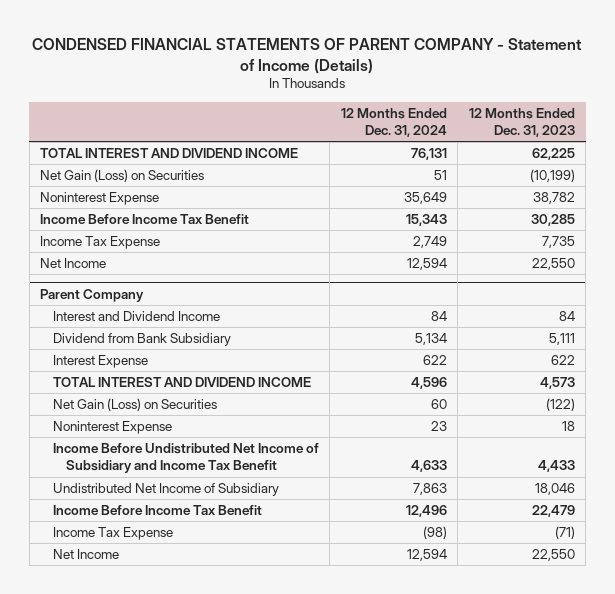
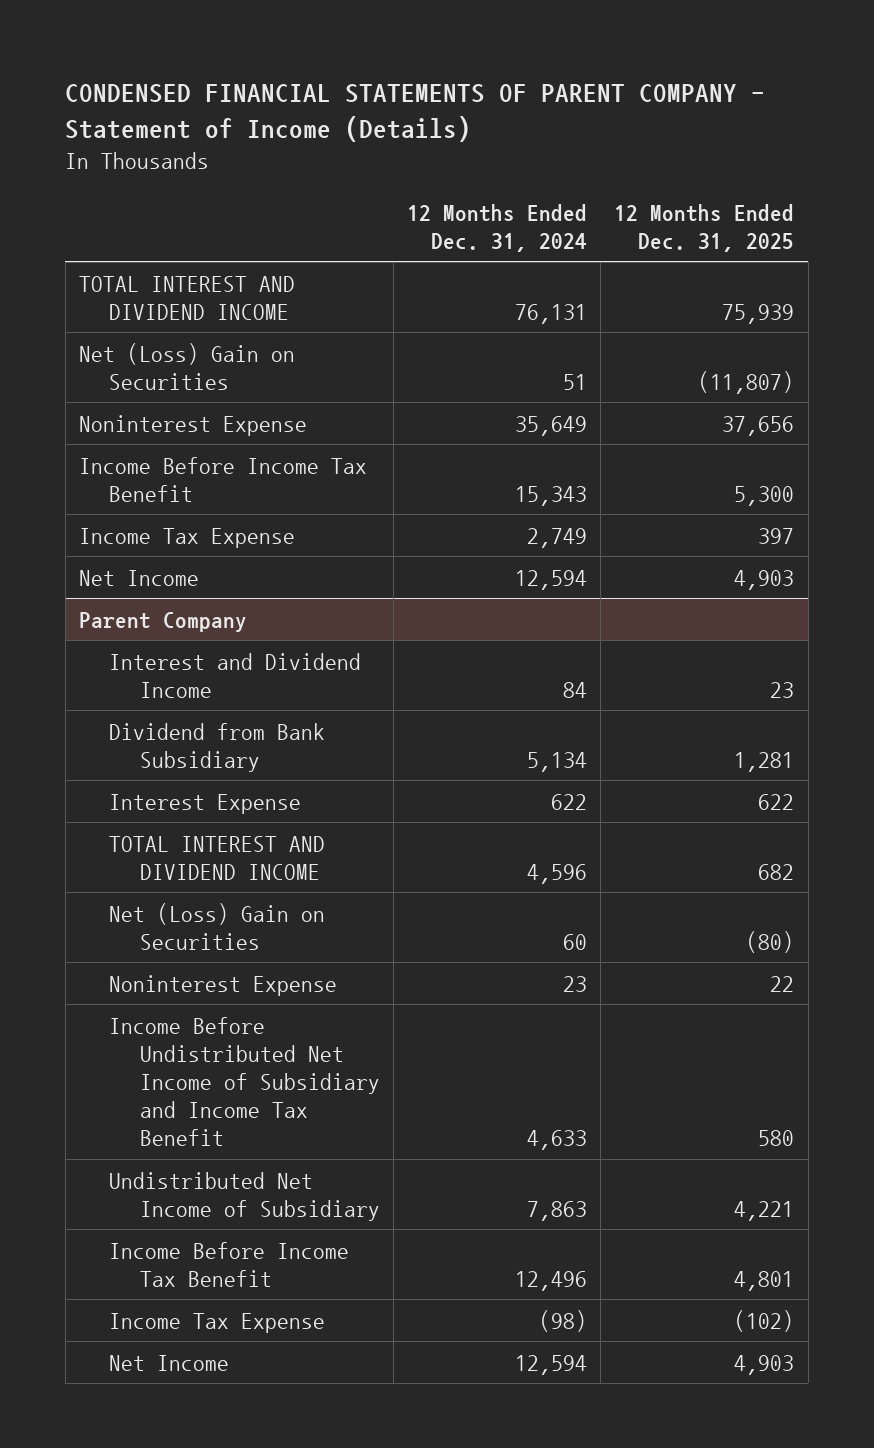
- | 12 Months Ended Dec. 31, 2024 | 12 Months Ended Dec. 31, 2023
+ | 12 Months Ended Dec. 31, 2024 | 12 Months Ended Dec. 31, 2025
- Net Gain (Loss) on Securities | 51 | (10,199)
+ Net (Loss) Gain on Securities | 51 | (11,807)
@ Parent Company
- Net Gain (Loss) on Securities | 60 | (122)
+ Net (Loss) Gain on Securities | 60 | (80)

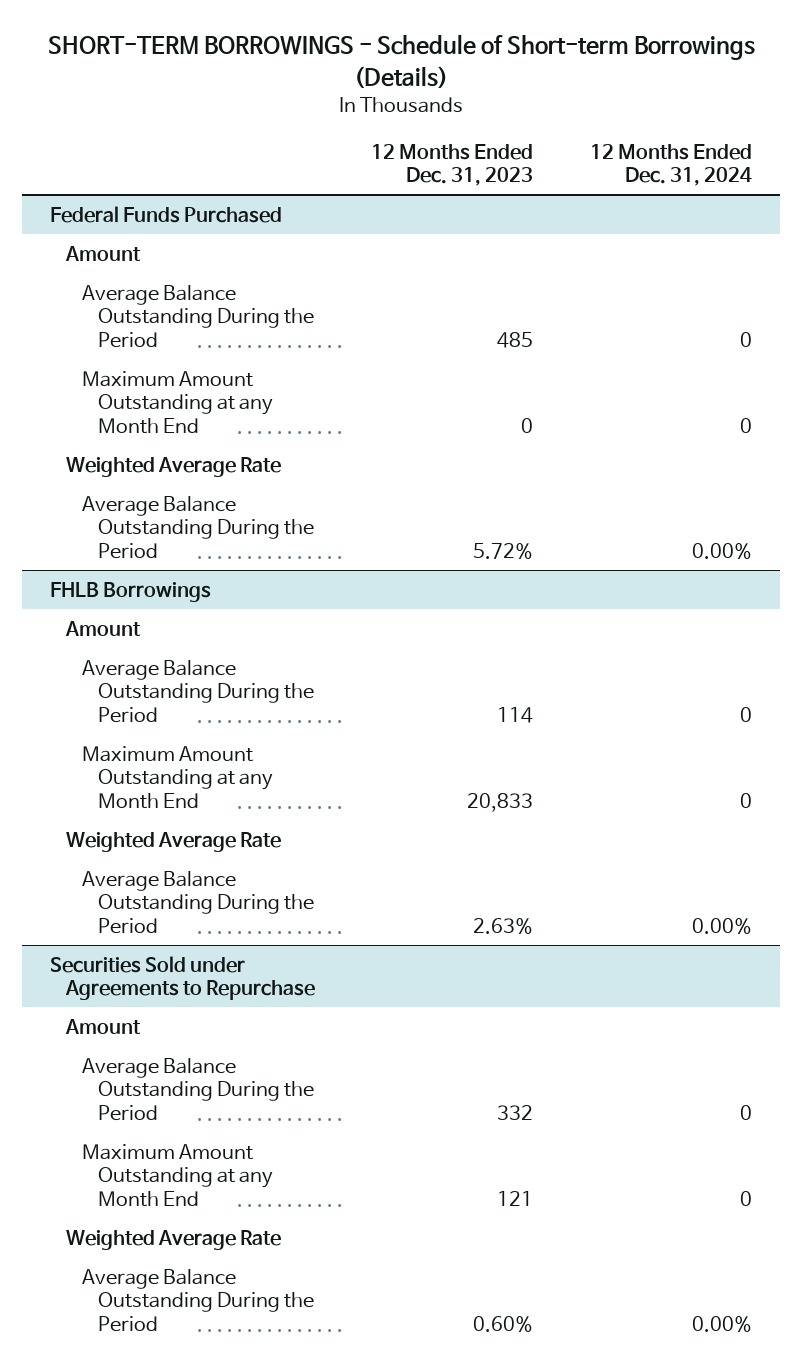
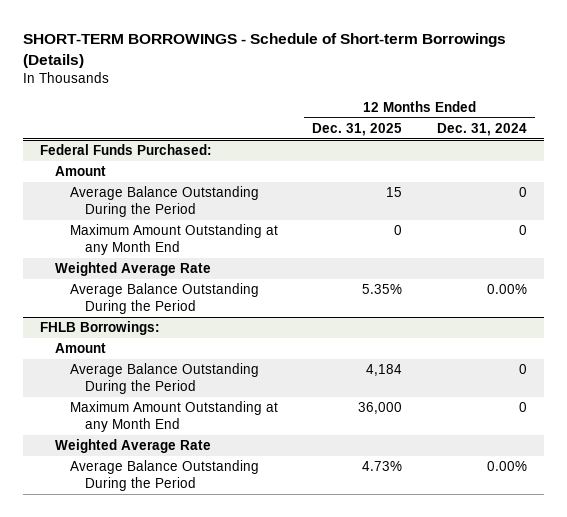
- | 12 Months Ended Dec. 31, 2023 | 12 Months Ended Dec. 31, 2024
+ | 12 Months Ended Dec. 31, 2025 | 12 Months Ended Dec. 31, 2024
- Federal Funds Purchased
- Amount
- Average Balance Outstanding During the Period | 485 | 0
- Maximum Amount Outstanding at any Month End | 0 | 0
- Weighted Average Rate
- Average Balance Outstanding During the Period | 5.72% | 0.00%
- FHLB Borrowings
+ Federal Funds Purchased:
- Securities Sold under Agreements to Repurchase
+ FHLB Borrowings:

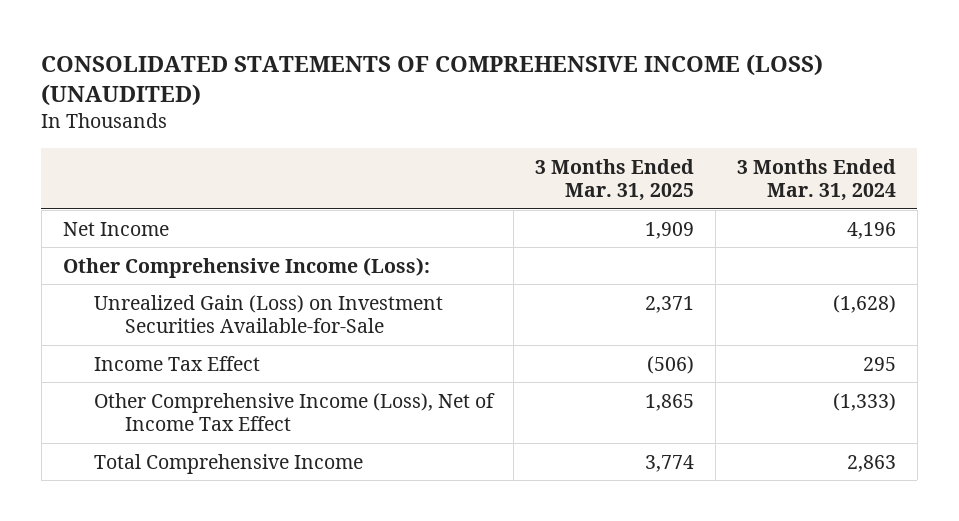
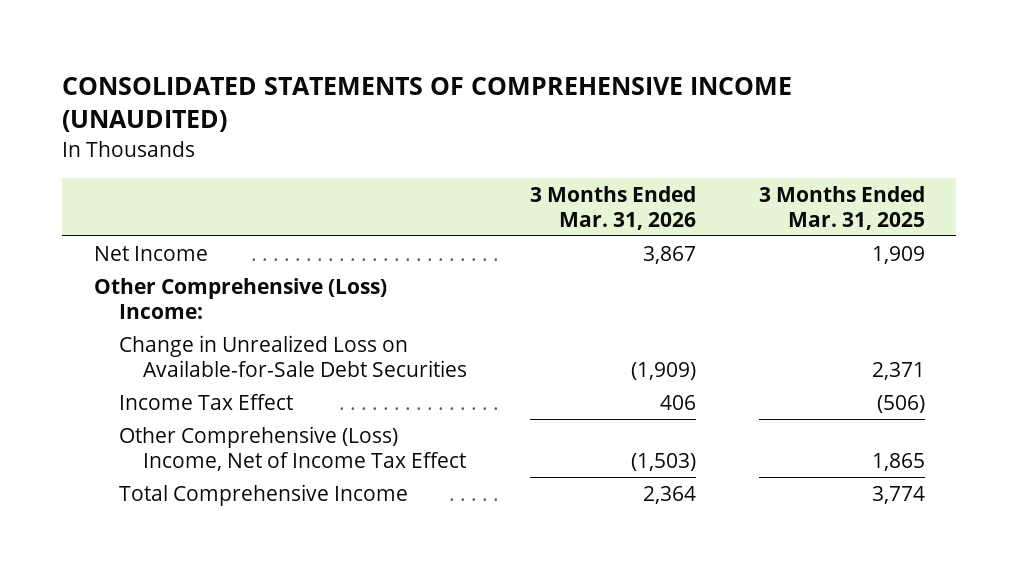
- CONSOLIDATED STATEMENTS OF COMPREHENSIVE INCOME (LOSS) (UNAUDITED)
+ CONSOLIDATED STATEMENTS OF COMPREHENSIVE INCOME (UNAUDITED)
- | 3 Months Ended Mar. 31, 2025 | 3 Months Ended Mar. 31, 2024
+ | 3 Months Ended Mar. 31, 2026 | 3 Months Ended Mar. 31, 2025
- Other Comprehensive Income (Loss):
- Unrealized Gain (Loss) on Investment Securities Available-for-Sale | 2,371 | (1,628)
+ Other Comprehensive (Loss) Income:
+ Change in Unrealized Loss on Available-for-Sale Debt Securities | (1,909) | 2,371
- Other Comprehensive Income (Loss), Net of Income Tax Effect | 1,865 | (1,333)
+ Other Comprehensive (Loss) Income, Net of Income Tax Effect | (1,503) | 1,865

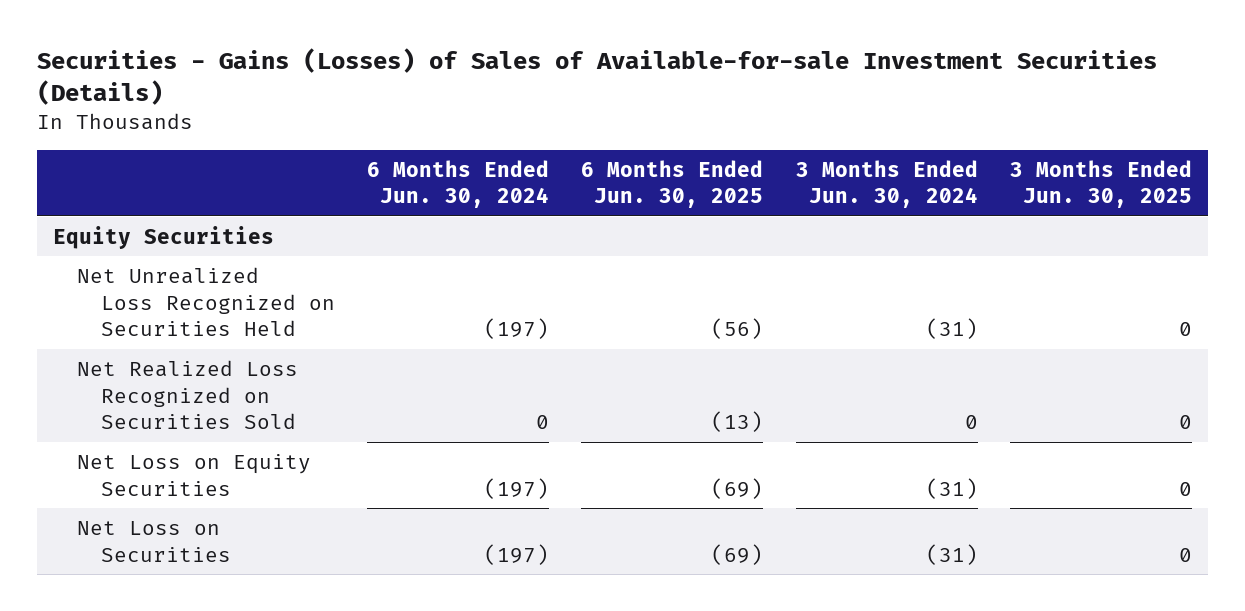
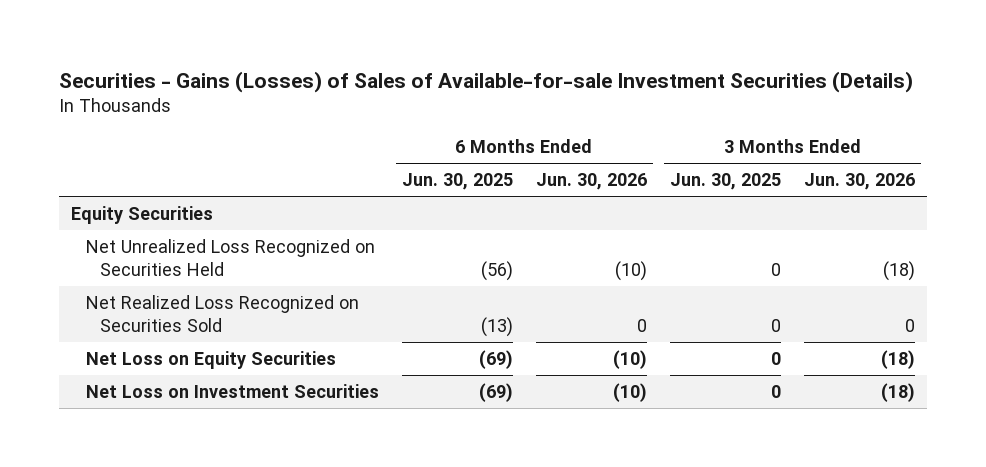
- | 6 Months Ended Jun. 30, 2024 | 6 Months Ended Jun. 30, 2025 | 3 Months Ended Jun. 30, 2024 | 3 Months Ended Jun. 30, 2025
+ | 6 Months Ended Jun. 30, 2025 | 6 Months Ended Jun. 30, 2026 | 3 Months Ended Jun. 30, 2025 | 3 Months Ended Jun. 30, 2026
- Net Loss on Securities | (197) | (69) | (31) | 0
+ Net Loss on Investment Securities | (69) | (10) | 0 | (18)

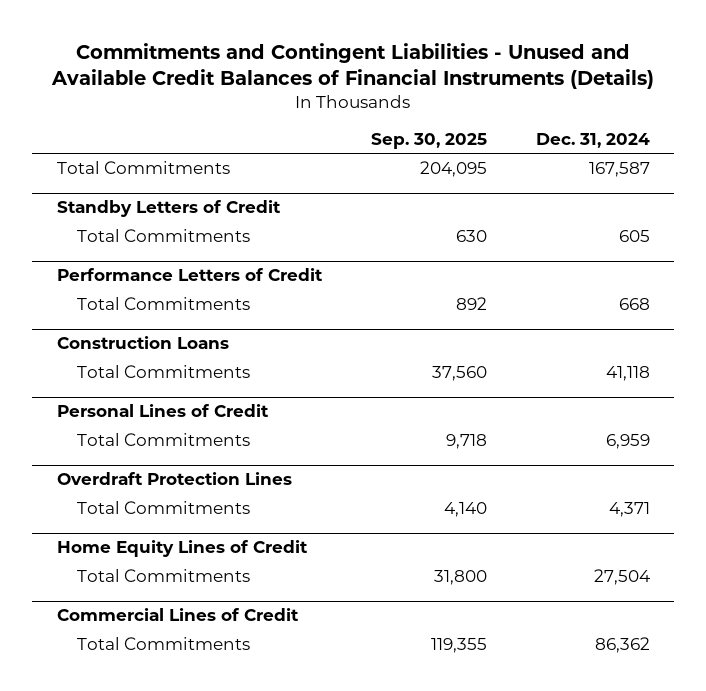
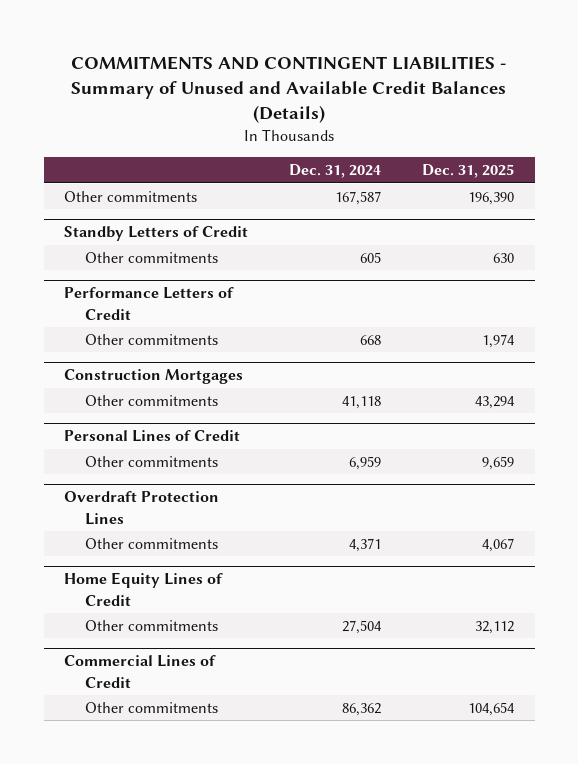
- Commitments and Contingent Liabilities - Unused and Available Credit Balances of Financial Instruments (Details)
+ COMMITMENTS AND CONTINGENT LIABILITIES - Summary of Unused and Available Credit Balances (Details)
- | Sep. 30, 2025 | Dec. 31, 2024
+ | Dec. 31, 2024 | Dec. 31, 2025
- Total Commitments | 204,095 | 167,587
+ Other commitments | 167,587 | 196,390
@ Standby Letters of Credit
- Total Commitments | 630 | 605
+ Other commitments | 605 | 630
@ Performance Letters of Credit
- Total Commitments | 892 | 668
- Construction Loans
- Total Commitments | 37,560 | 41,118
@ Performance Letters of Credit
+ Other commitments | 668 | 1,974
+ Construction Mortgages
+ Other commitments | 41,118 | 43,294
@ Personal Lines of Credit
- Total Commitments | 9,718 | 6,959
+ Other commitments | 6,959 | 9,659
@ Overdraft Protection Lines
- Total Commitments | 4,140 | 4,371
+ Other commitments | 4,371 | 4,067
@ Home Equity Lines of Credit
- Total Commitments | 31,800 | 27,504
+ Other commitments | 27,504 | 32,112
@ Commercial Lines of Credit
- Total Commitments | 119,355 | 86,362
+ Other commitments | 86,362 | 104,654

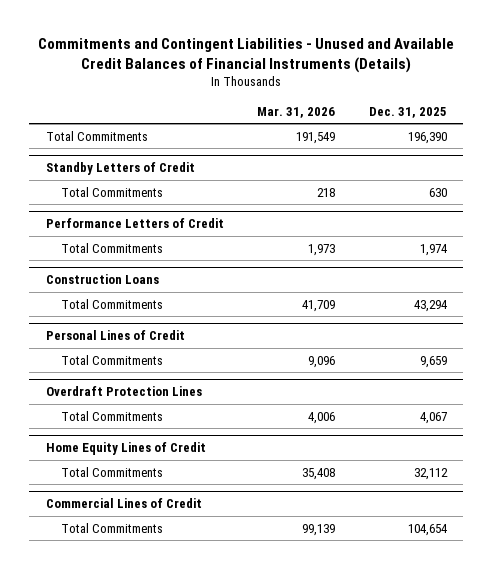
- COMMITMENTS AND CONTINGENT LIABILITIES - Summary of Unused and Available Credit Balances (Details)
+ Commitments and Contingent Liabilities - Unused and Available Credit Balances of Financial Instruments (Details)
- | Dec. 31, 2024 | Dec. 31, 2025
+ | Mar. 31, 2026 | Dec. 31, 2025
- Other commitments | 167,587 | 196,390
+ Total Commitments | 191,549 | 196,390
@ Standby Letters of Credit
- Other commitments | 605 | 630
+ Total Commitments | 218 | 630
@ Performance Letters of Credit
- Other commitments | 668 | 1,974
- Construction Mortgages
- Other commitments | 41,118 | 43,294
@ Performance Letters of Credit
+ Total Commitments | 1,973 | 1,974
+ Construction Loans
+ Total Commitments | 41,709 | 43,294
@ Personal Lines of Credit
- Other commitments | 6,959 | 9,659
+ Total Commitments | 9,096 | 9,659
@ Overdraft Protection Lines
- Other commitments | 4,371 | 4,067
+ Total Commitments | 4,006 | 4,067
@ Home Equity Lines of Credit
- Other commitments | 27,504 | 32,112
+ Total Commitments | 35,408 | 32,112
@ Commercial Lines of Credit
- Other commitments | 86,362 | 104,654
+ Total Commitments | 99,139 | 104,654

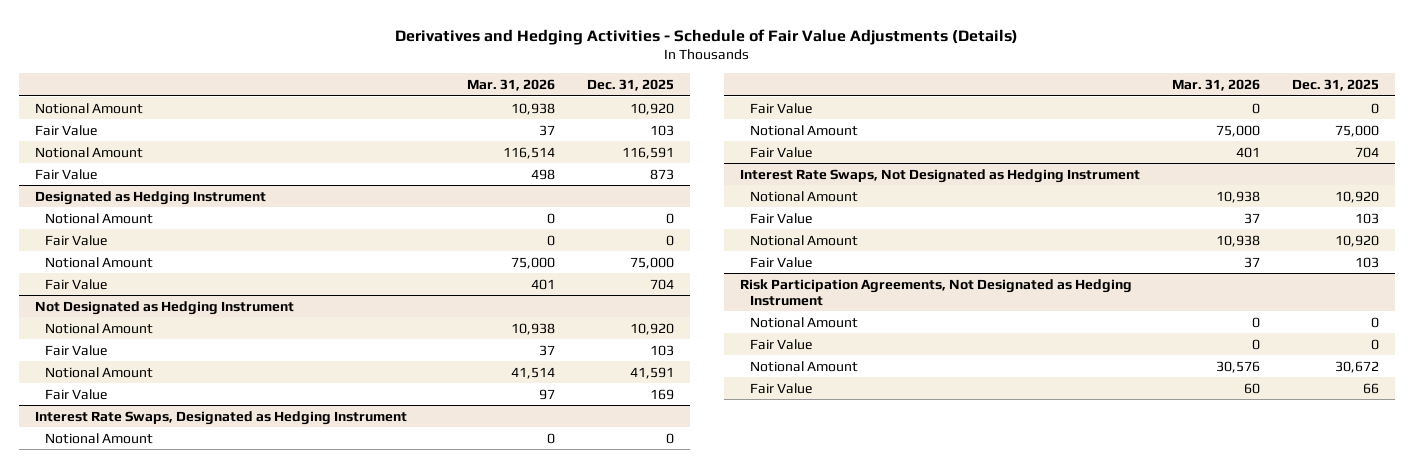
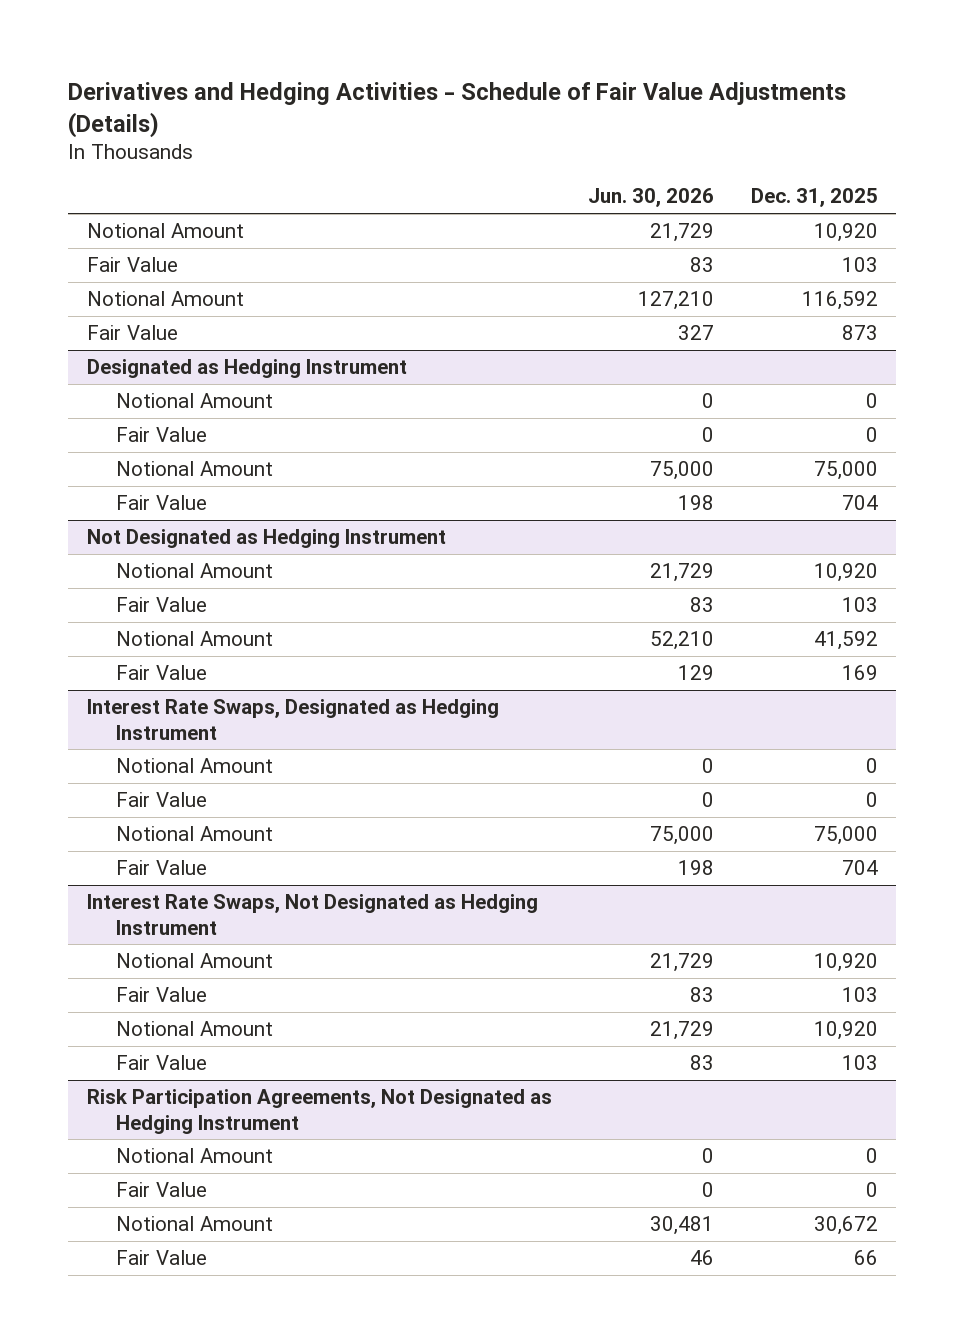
- | Mar. 31, 2026 | Dec. 31, 2025
+ | Jun. 30, 2026 | Dec. 31, 2025
- Notional Amount | 116,514 | 116,591
+ Notional Amount | 127,210 | 116,592
@ Not Designated as Hedging Instrument
- Notional Amount | 41,514 | 41,591
+ Notional Amount | 52,210 | 41,592

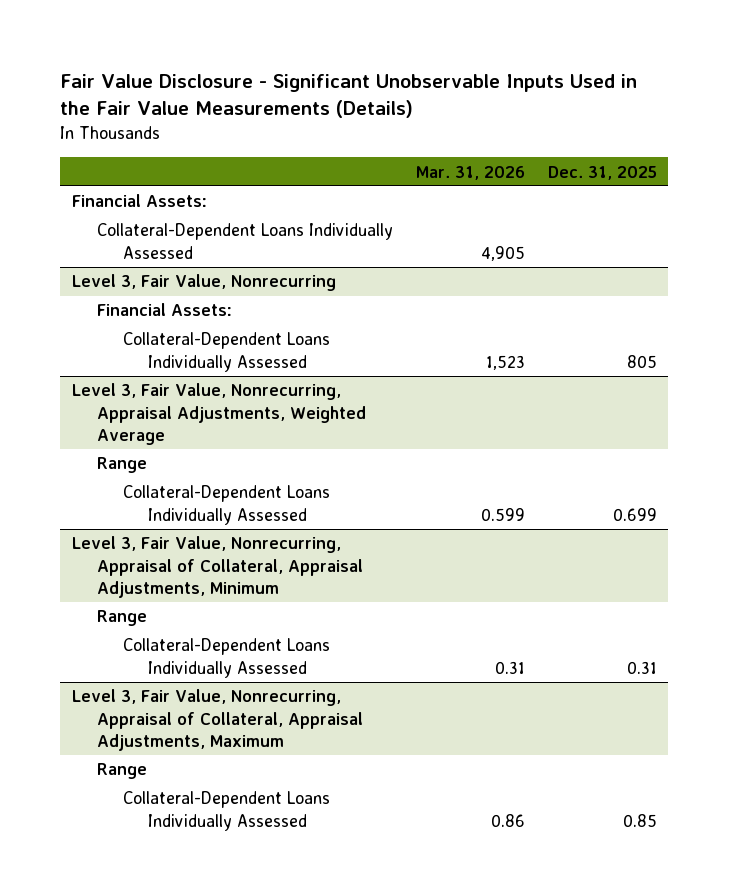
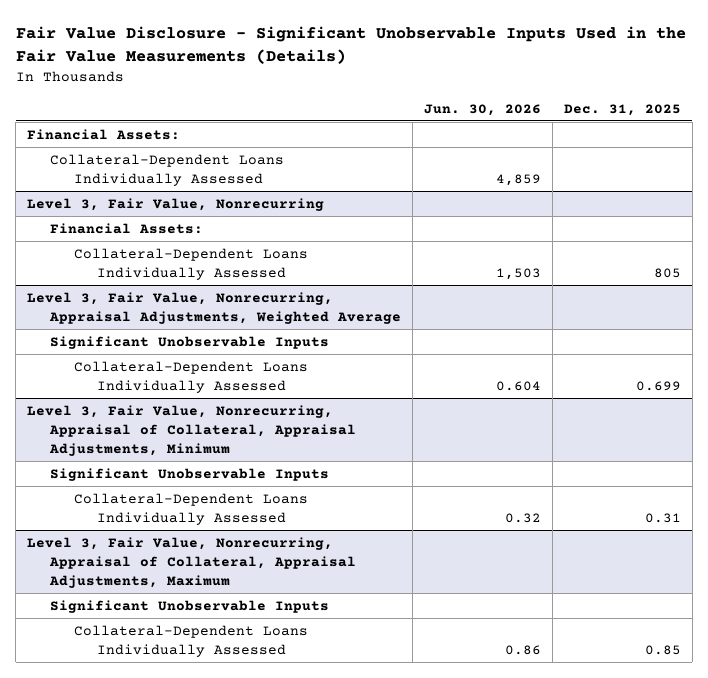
- | Mar. 31, 2026 | Dec. 31, 2025
+ | Jun. 30, 2026 | Dec. 31, 2025
@ Level 3, Fair Value, Nonrecurring, Appraisal Adjustments, Weighted Average
- Range
+ Significant Unobservable Inputs
@ Level 3, Fair Value, Nonrecurring, Appraisal of Collateral, Appraisal Adjustments, Minimum
- Range
+ Significant Unobservable Inputs
@ Level 3, Fair Value, Nonrecurring, Appraisal of Collateral, Appraisal Adjustments, Maximum
- Range
+ Significant Unobservable Inputs

